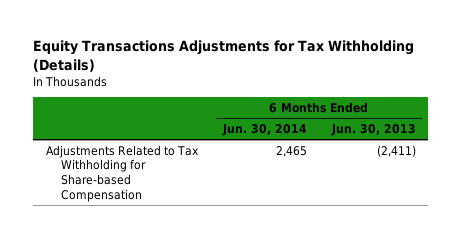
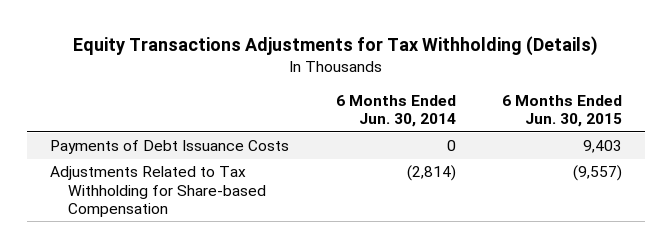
- | 6 Months Ended Jun. 30, 2014 | 6 Months Ended Jun. 30, 2013
+ | 6 Months Ended Jun. 30, 2014 | 6 Months Ended Jun. 30, 2015
- Adjustments Related to Tax Withholding for Share-based Compensation | 2,465 | (2,411)
+ Payments of Debt Issuance Costs | 0 | 9,403
+ Adjustments Related to Tax Withholding for Share-based Compensation | (2,814) | (9,557)

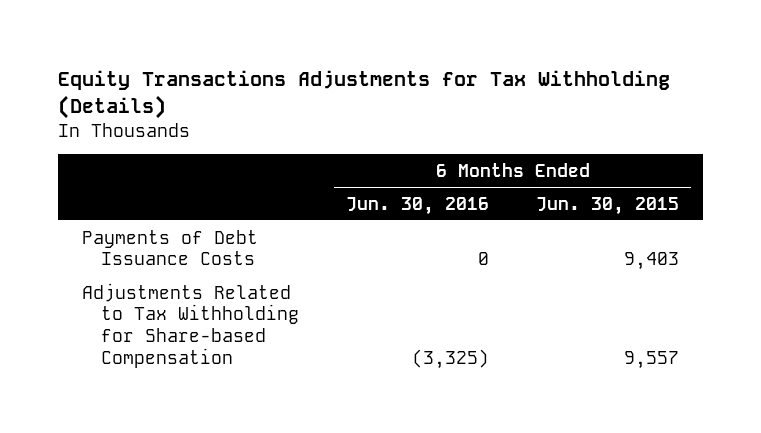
- | 6 Months Ended Jun. 30, 2014 | 6 Months Ended Jun. 30, 2015
+ | 6 Months Ended Jun. 30, 2016 | 6 Months Ended Jun. 30, 2015
- Adjustments Related to Tax Withholding for Share-based Compensation | (2,814) | (9,557)
+ Adjustments Related to Tax Withholding for Share-based Compensation | (3,325) | 9,557

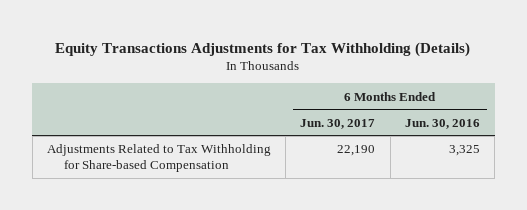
- | 6 Months Ended Jun. 30, 2016 | 6 Months Ended Jun. 30, 2015
+ | 6 Months Ended Jun. 30, 2017 | 6 Months Ended Jun. 30, 2016
- Payments of Debt Issuance Costs | 0 | 9,403
- Adjustments Related to Tax Withholding for Share-based Compensation | (3,325) | 9,557
+ Adjustments Related to Tax Withholding for Share-based Compensation | 22,190 | 3,325

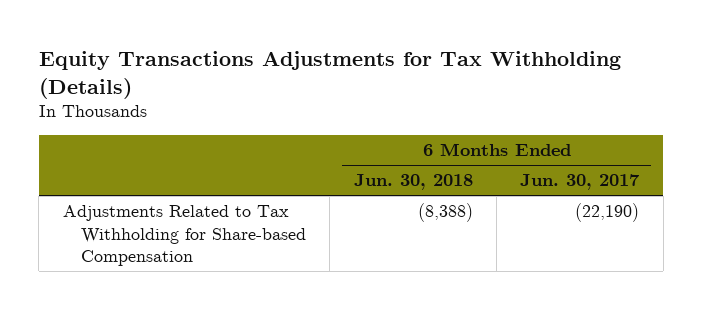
- | 6 Months Ended Jun. 30, 2017 | 6 Months Ended Jun. 30, 2016
+ | 6 Months Ended Jun. 30, 2018 | 6 Months Ended Jun. 30, 2017
- Adjustments Related to Tax Withholding for Share-based Compensation | 22,190 | 3,325
+ Adjustments Related to Tax Withholding for Share-based Compensation | (8,388) | (22,190)

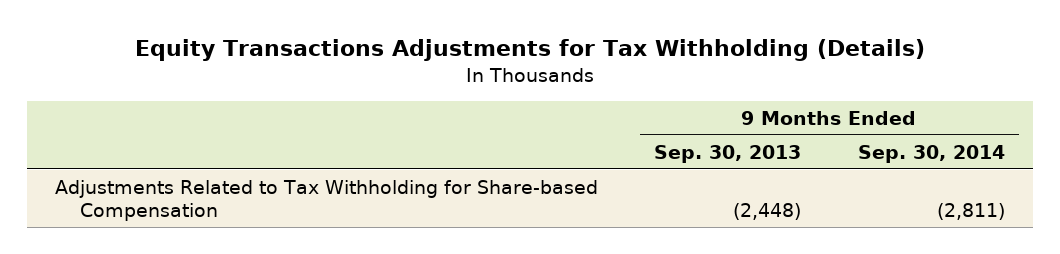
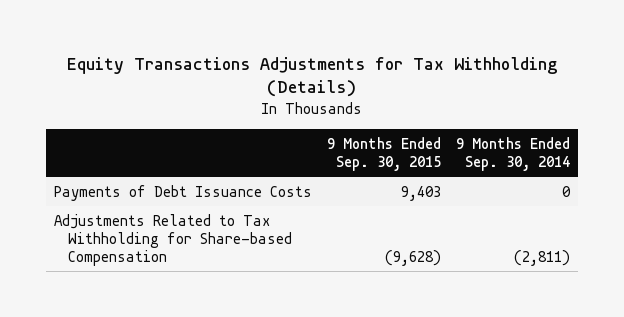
- | 9 Months Ended Sep. 30, 2013 | 9 Months Ended Sep. 30, 2014
+ | 9 Months Ended Sep. 30, 2015 | 9 Months Ended Sep. 30, 2014
+ Payments of Debt Issuance Costs | 9,403 | 0

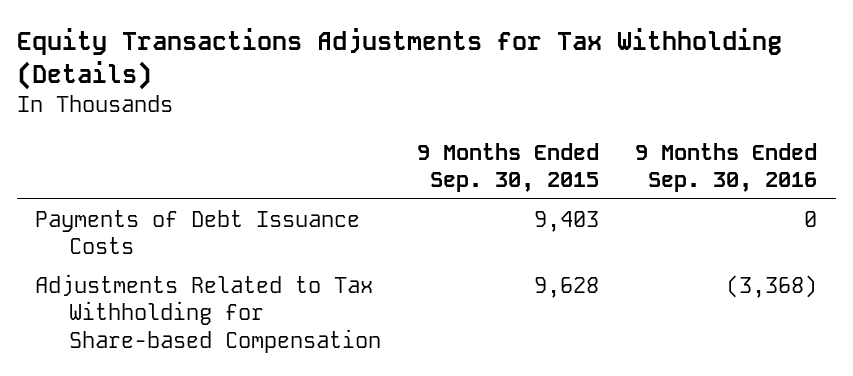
- | 9 Months Ended Sep. 30, 2015 | 9 Months Ended Sep. 30, 2014
+ | 9 Months Ended Sep. 30, 2015 | 9 Months Ended Sep. 30, 2016
- Adjustments Related to Tax Withholding for Share-based Compensation | (9,628) | (2,811)
+ Adjustments Related to Tax Withholding for Share-based Compensation | 9,628 | (3,368)

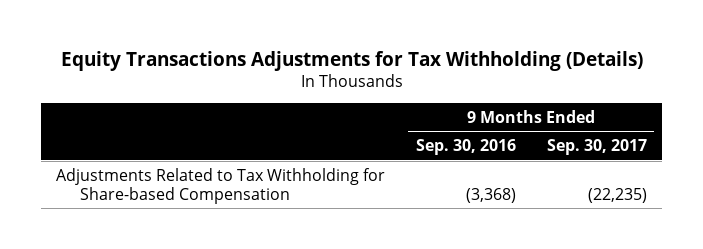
- | 9 Months Ended Sep. 30, 2015 | 9 Months Ended Sep. 30, 2016
+ | 9 Months Ended Sep. 30, 2016 | 9 Months Ended Sep. 30, 2017
- Payments of Debt Issuance Costs | 9,403 | 0

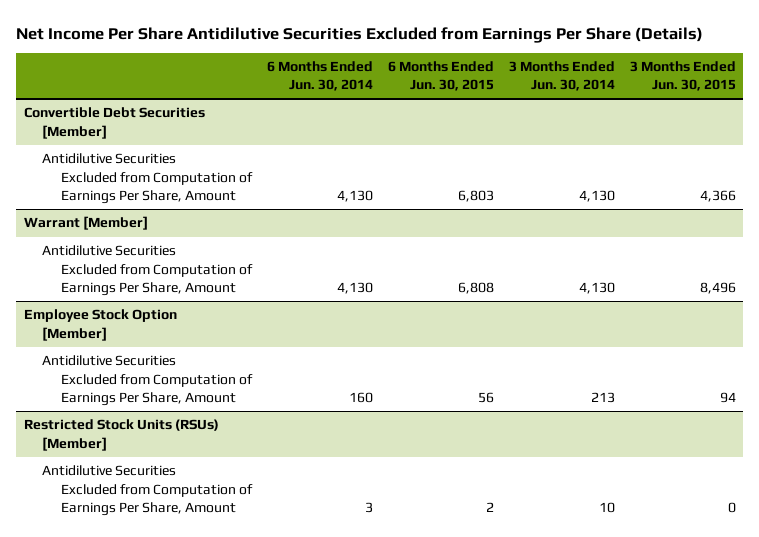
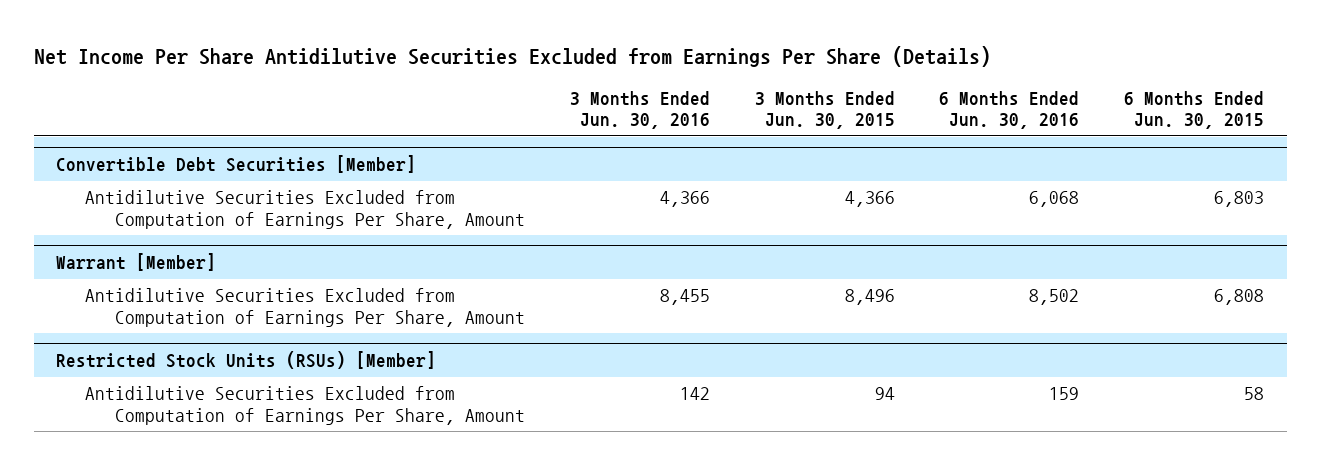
- | 6 Months Ended Jun. 30, 2014 | 6 Months Ended Jun. 30, 2015 | 3 Months Ended Jun. 30, 2014 | 3 Months Ended Jun. 30, 2015
+ | 3 Months Ended Jun. 30, 2016 | 3 Months Ended Jun. 30, 2015 | 6 Months Ended Jun. 30, 2016 | 6 Months Ended Jun. 30, 2015
- Employee Stock Option [Member]
- Antidilutive Securities Excluded from Computation of Earnings Per Share, Amount | 160 | 56 | 213 | 94
@ Restricted Stock Units (RSUs) [Member]
- Antidilutive Securities Excluded from Computation of Earnings Per Share, Amount | 3 | 2 | 10 | 0
+ Antidilutive Securities Excluded from Computation of Earnings Per Share, Amount | 142 | 94 | 159 | 58

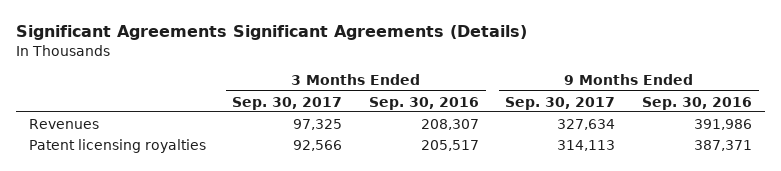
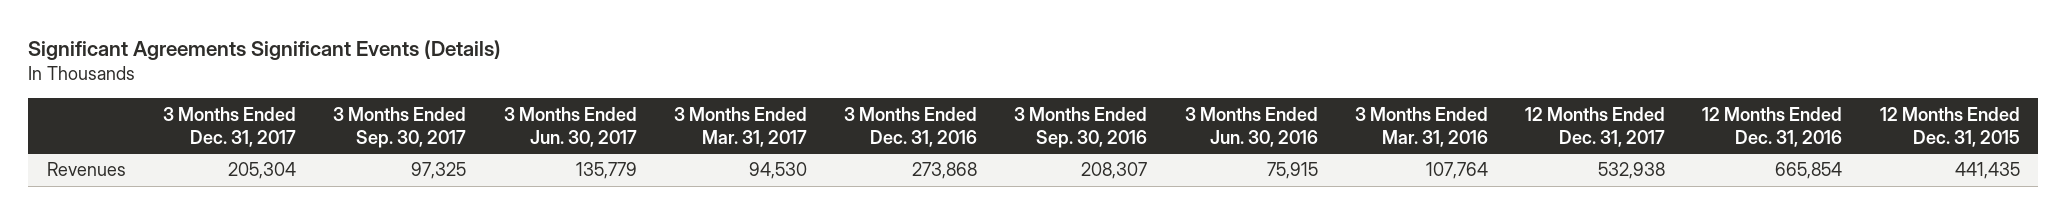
- Significant Agreements Significant Agreements (Details)
+ Significant Agreements Significant Events (Details)
- | 3 Months Ended Sep. 30, 2017 | 3 Months Ended Sep. 30, 2016 | 9 Months Ended Sep. 30, 2017 | 9 Months Ended Sep. 30, 2016
+ | 3 Months Ended Dec. 31, 2017 | 3 Months Ended Sep. 30, 2017 | 3 Months Ended Jun. 30, 2017 | 3 Months Ended Mar. 31, 2017 | 3 Months Ended Dec. 31, 2016 | 3 Months Ended Sep. 30, 2016 | 3 Months Ended Jun. 30, 2016 | 3 Months Ended Mar. 31, 2016 | 12 Months Ended Dec. 31, 2017 | 12 Months Ended Dec. 31, 2016 | 12 Months Ended Dec. 31, 2015
- Patent licensing royalties | 92,566 | 205,517 | 314,113 | 387,371

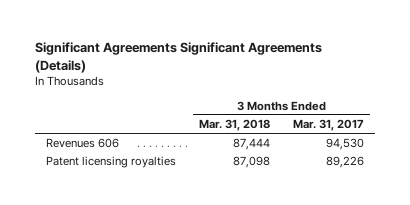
- Significant Agreements Significant Events (Details)
+ Significant Agreements Significant Agreements (Details)
- | 3 Months Ended Dec. 31, 2017 | 3 Months Ended Sep. 30, 2017 | 3 Months Ended Jun. 30, 2017 | 3 Months Ended Mar. 31, 2017 | 3 Months Ended Dec. 31, 2016 | 3 Months Ended Sep. 30, 2016 | 3 Months Ended Jun. 30, 2016 | 3 Months Ended Mar. 31, 2016 | 12 Months Ended Dec. 31, 2017 | 12 Months Ended Dec. 31, 2016 | 12 Months Ended Dec. 31, 2015
+ | 3 Months Ended Mar. 31, 2018 | 3 Months Ended Mar. 31, 2017
- Revenues | 205,304 | 97,325 | 135,779 | 94,530 | 273,868 | 208,307 | 75,915 | 107,764 | 532,938 | 665,854 | 441,435
+ Revenues 606 | 87,444 | 94,530
+ Patent licensing royalties | 87,098 | 89,226

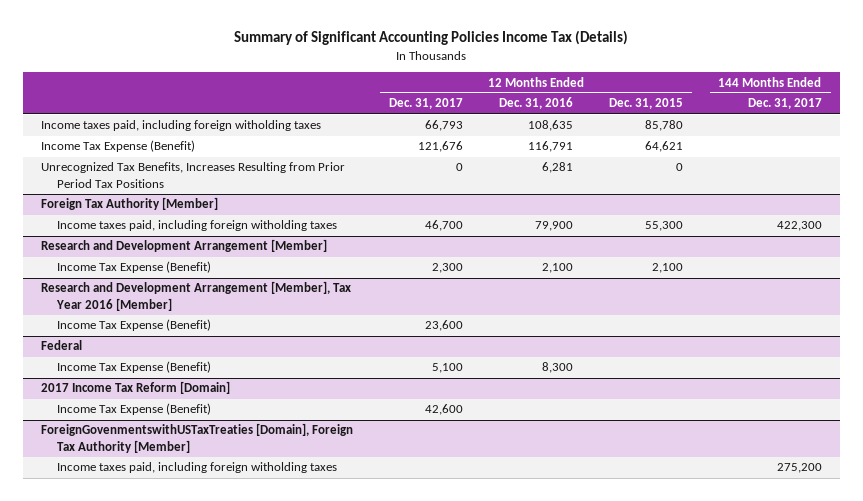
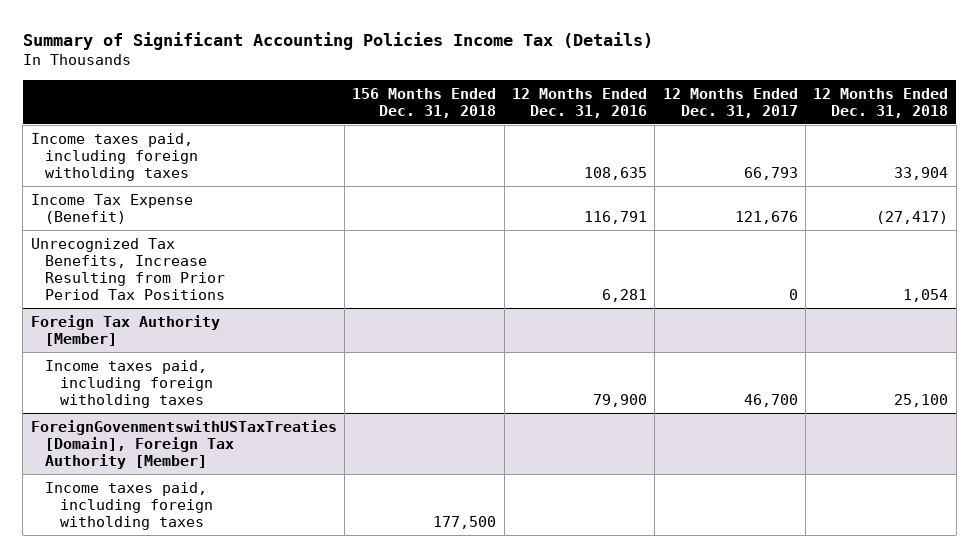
- | 12 Months Ended Dec. 31, 2017 | 12 Months Ended Dec. 31, 2016 | 12 Months Ended Dec. 31, 2015 | 144 Months Ended Dec. 31, 2017
+ | 156 Months Ended Dec. 31, 2018 | 12 Months Ended Dec. 31, 2016 | 12 Months Ended Dec. 31, 2017 | 12 Months Ended Dec. 31, 2018
- Unrecognized Tax Benefits, Increases Resulting from Prior Period Tax Positions | 0 | 6,281 | 0 |
+ Unrecognized Tax Benefits, Increase Resulting from Prior Period Tax Positions | | 6,281 | 0 | 1,054
- Research and Development Arrangement [Member]
- Income Tax Expense (Benefit) | 2,300 | 2,100 | 2,100 |
- Research and Development Arrangement [Member], Tax Year 2016 [Member]
- Income Tax Expense (Benefit) | 23,600 | | |
- Federal
- Income Tax Expense (Benefit) | 5,100 | 8,300 | |
- 2017 Income Tax Reform [Domain]
- Income Tax Expense (Benefit) | 42,600 | | |

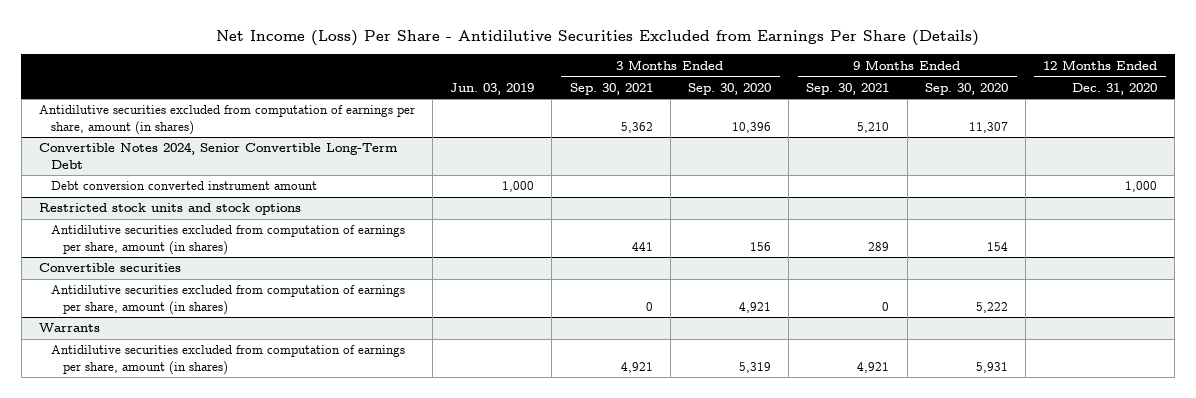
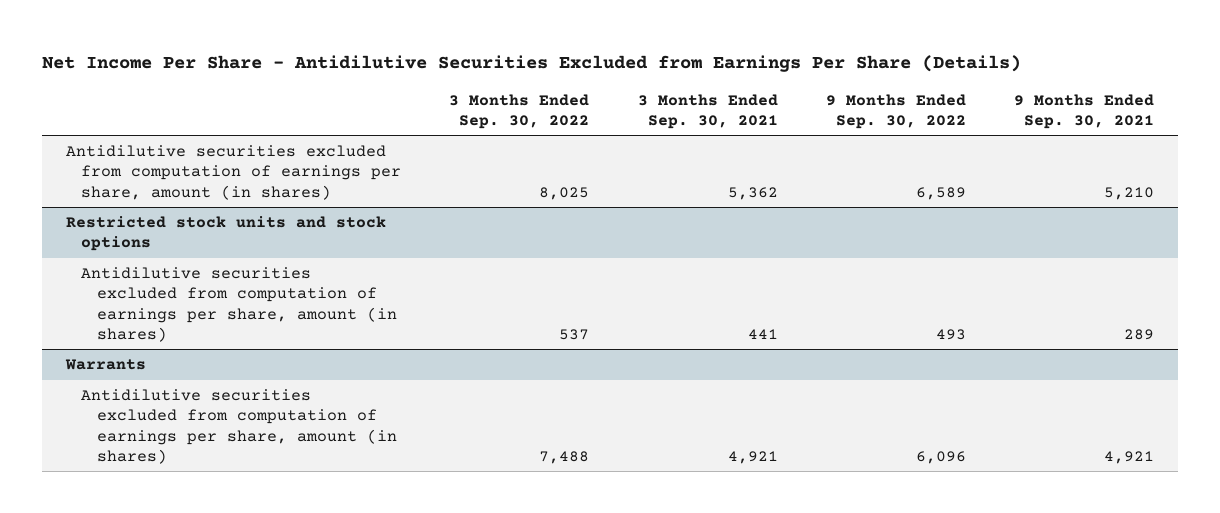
- Net Income (Loss) Per Share - Antidilutive Securities Excluded from Earnings Per Share (Details)
+ Net Income Per Share - Antidilutive Securities Excluded from Earnings Per Share (Details)
- | Jun. 03, 2019 | 3 Months Ended Sep. 30, 2021 | 3 Months Ended Sep. 30, 2020 | 9 Months Ended Sep. 30, 2021 | 9 Months Ended Sep. 30, 2020 | 12 Months Ended Dec. 31, 2020
+ | 3 Months Ended Sep. 30, 2022 | 3 Months Ended Sep. 30, 2021 | 9 Months Ended Sep. 30, 2022 | 9 Months Ended Sep. 30, 2021
- Convertible Notes 2024, Senior Convertible Long-Term Debt
- Debt conversion converted instrument amount | 1,000 | | | | | 1,000
- Convertible securities
- Antidilutive securities excluded from computation of earnings per share, amount (in shares) | | 0 | 4,921 | 0 | 5,222 |

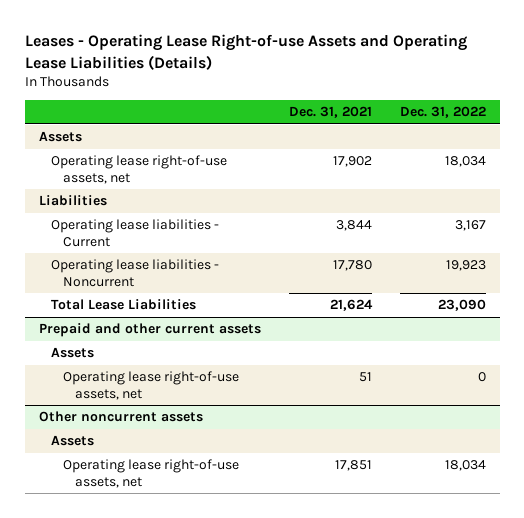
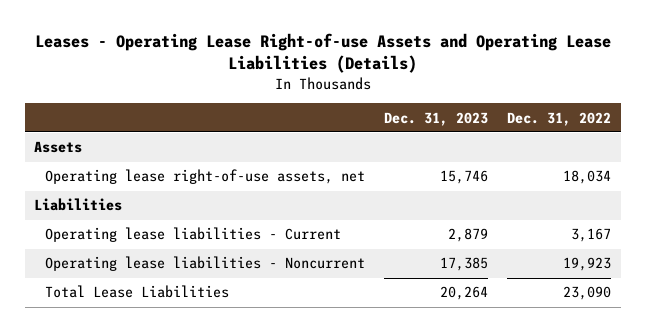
- | Dec. 31, 2021 | Dec. 31, 2022
+ | Dec. 31, 2023 | Dec. 31, 2022
- Prepaid and other current assets
- Assets
- Operating lease right-of-use assets, net | 51 | 0
- Other noncurrent assets
- Assets
- Operating lease right-of-use assets, net | 17,851 | 18,034

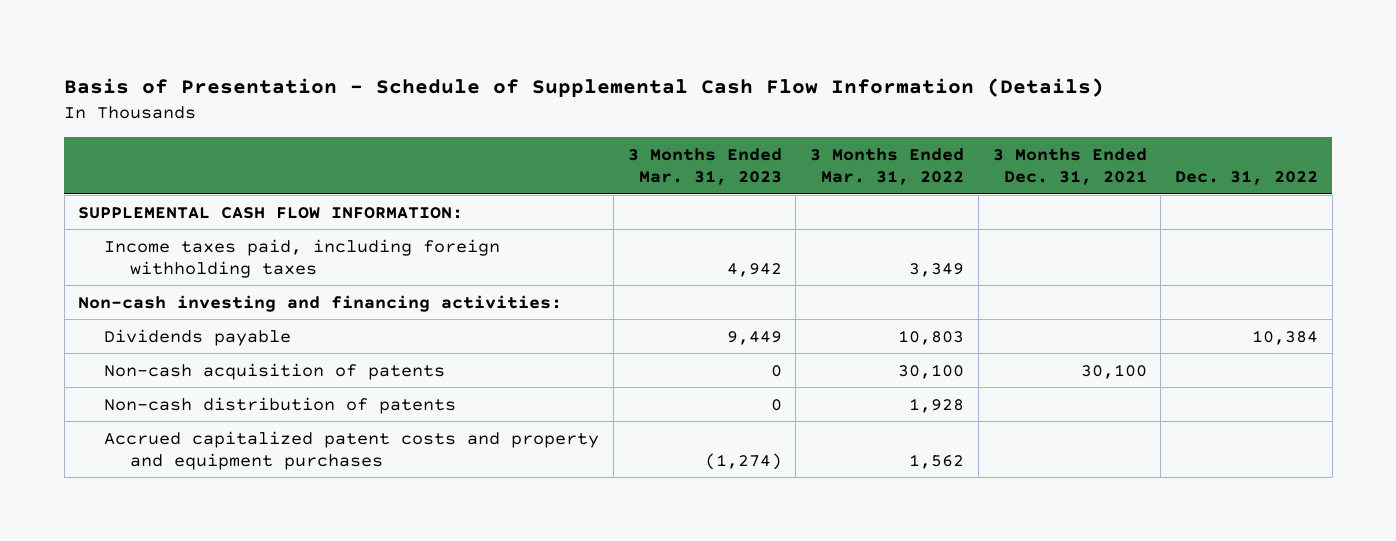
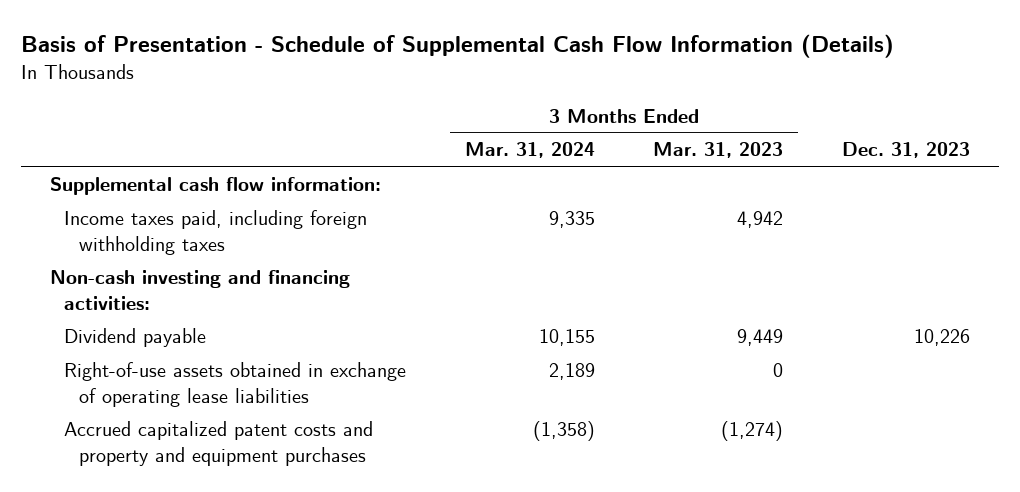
- | 3 Months Ended Mar. 31, 2023 | 3 Months Ended Mar. 31, 2022 | 3 Months Ended Dec. 31, 2021 | Dec. 31, 2022
+ | 3 Months Ended Mar. 31, 2024 | 3 Months Ended Mar. 31, 2023 | Dec. 31, 2023
- SUPPLEMENTAL CASH FLOW INFORMATION:
+ Supplemental cash flow information:
- Dividends payable | 9,449 | 10,803 | | 10,384
- Non-cash acquisition of patents | 0 | 30,100 | 30,100 |
- Non-cash distribution of patents | 0 | 1,928 | |
+ Dividend payable | 10,155 | 9,449 | 10,226
+ Right-of-use assets obtained in exchange of operating lease liabilities | 2,189 | 0 |

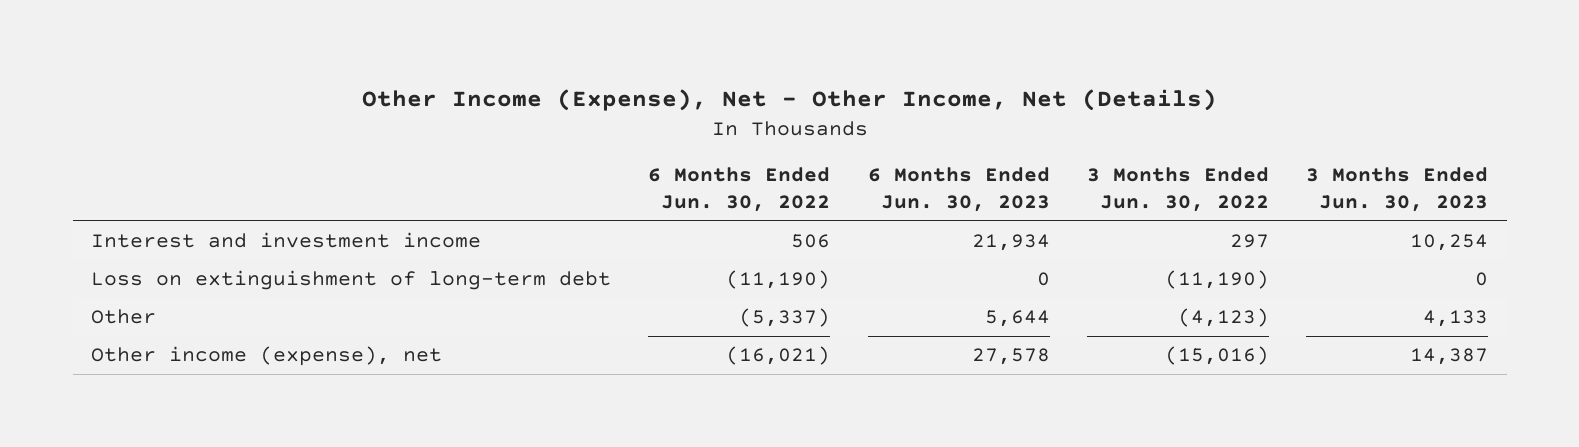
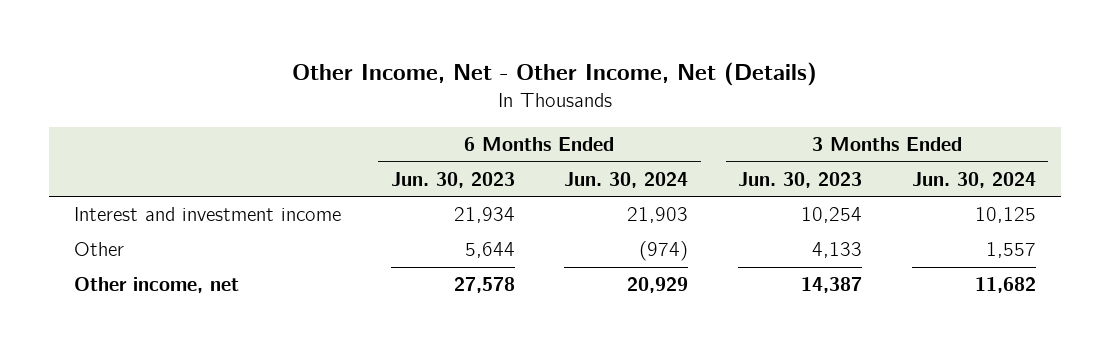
- Other Income (Expense), Net - Other Income, Net (Details)
+ Other Income, Net - Other Income, Net (Details)
- | 6 Months Ended Jun. 30, 2022 | 6 Months Ended Jun. 30, 2023 | 3 Months Ended Jun. 30, 2022 | 3 Months Ended Jun. 30, 2023
+ | 6 Months Ended Jun. 30, 2023 | 6 Months Ended Jun. 30, 2024 | 3 Months Ended Jun. 30, 2023 | 3 Months Ended Jun. 30, 2024
- Loss on extinguishment of long-term debt | (11,190) | 0 | (11,190) | 0
- Other income (expense), net | (16,021) | 27,578 | (15,016) | 14,387
+ Other income, net | 27,578 | 20,929 | 14,387 | 11,682

